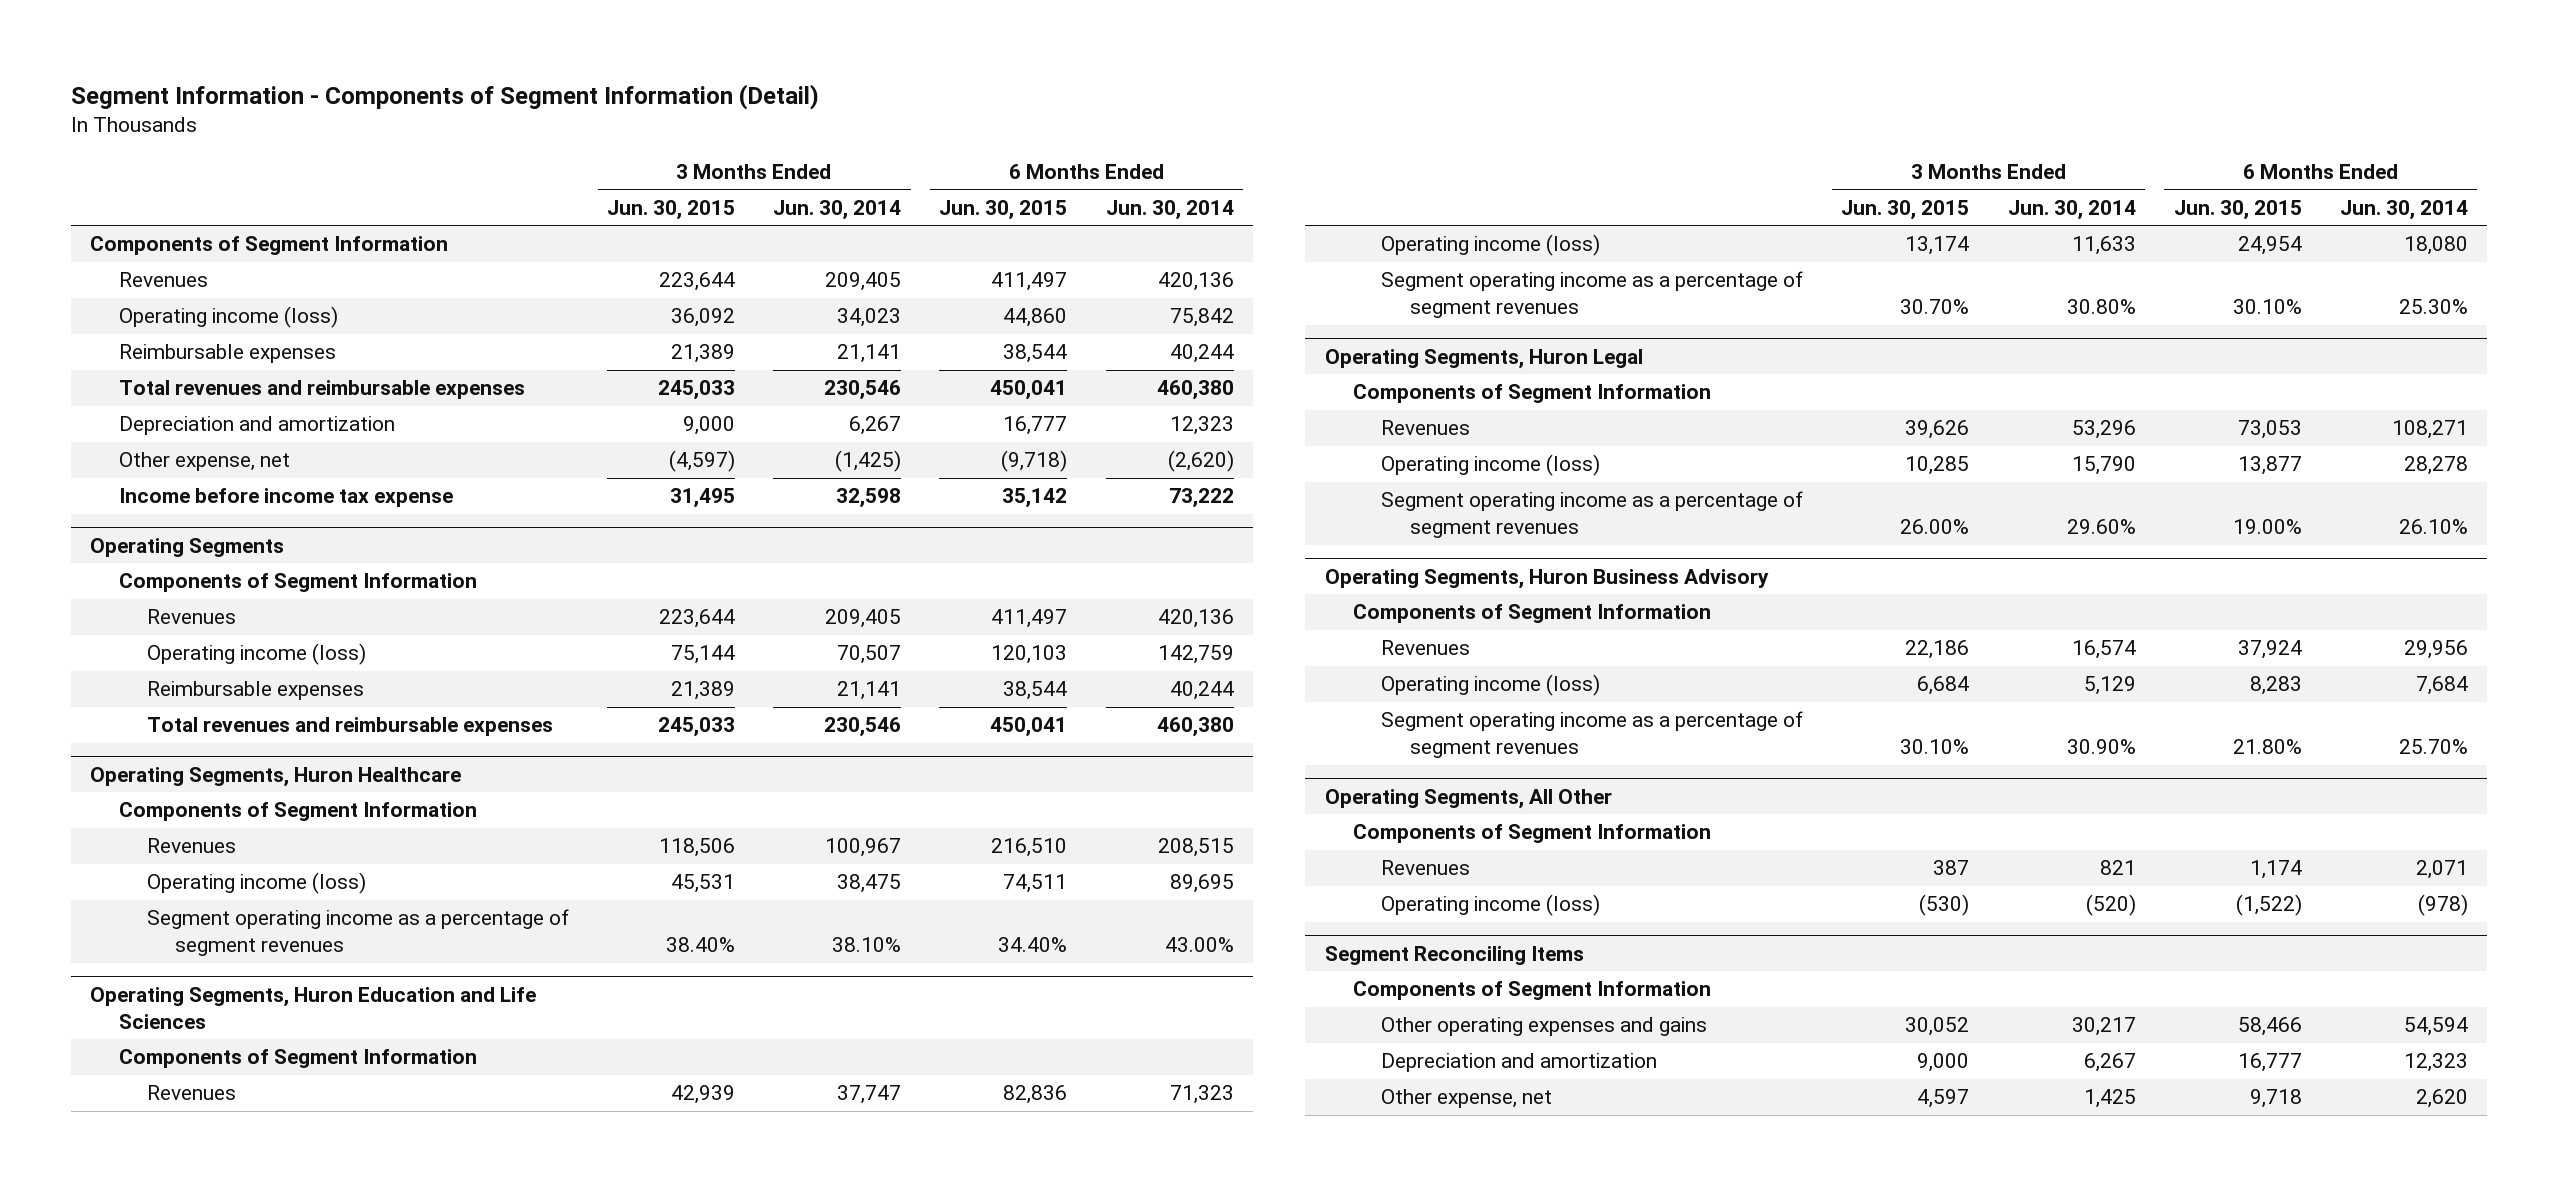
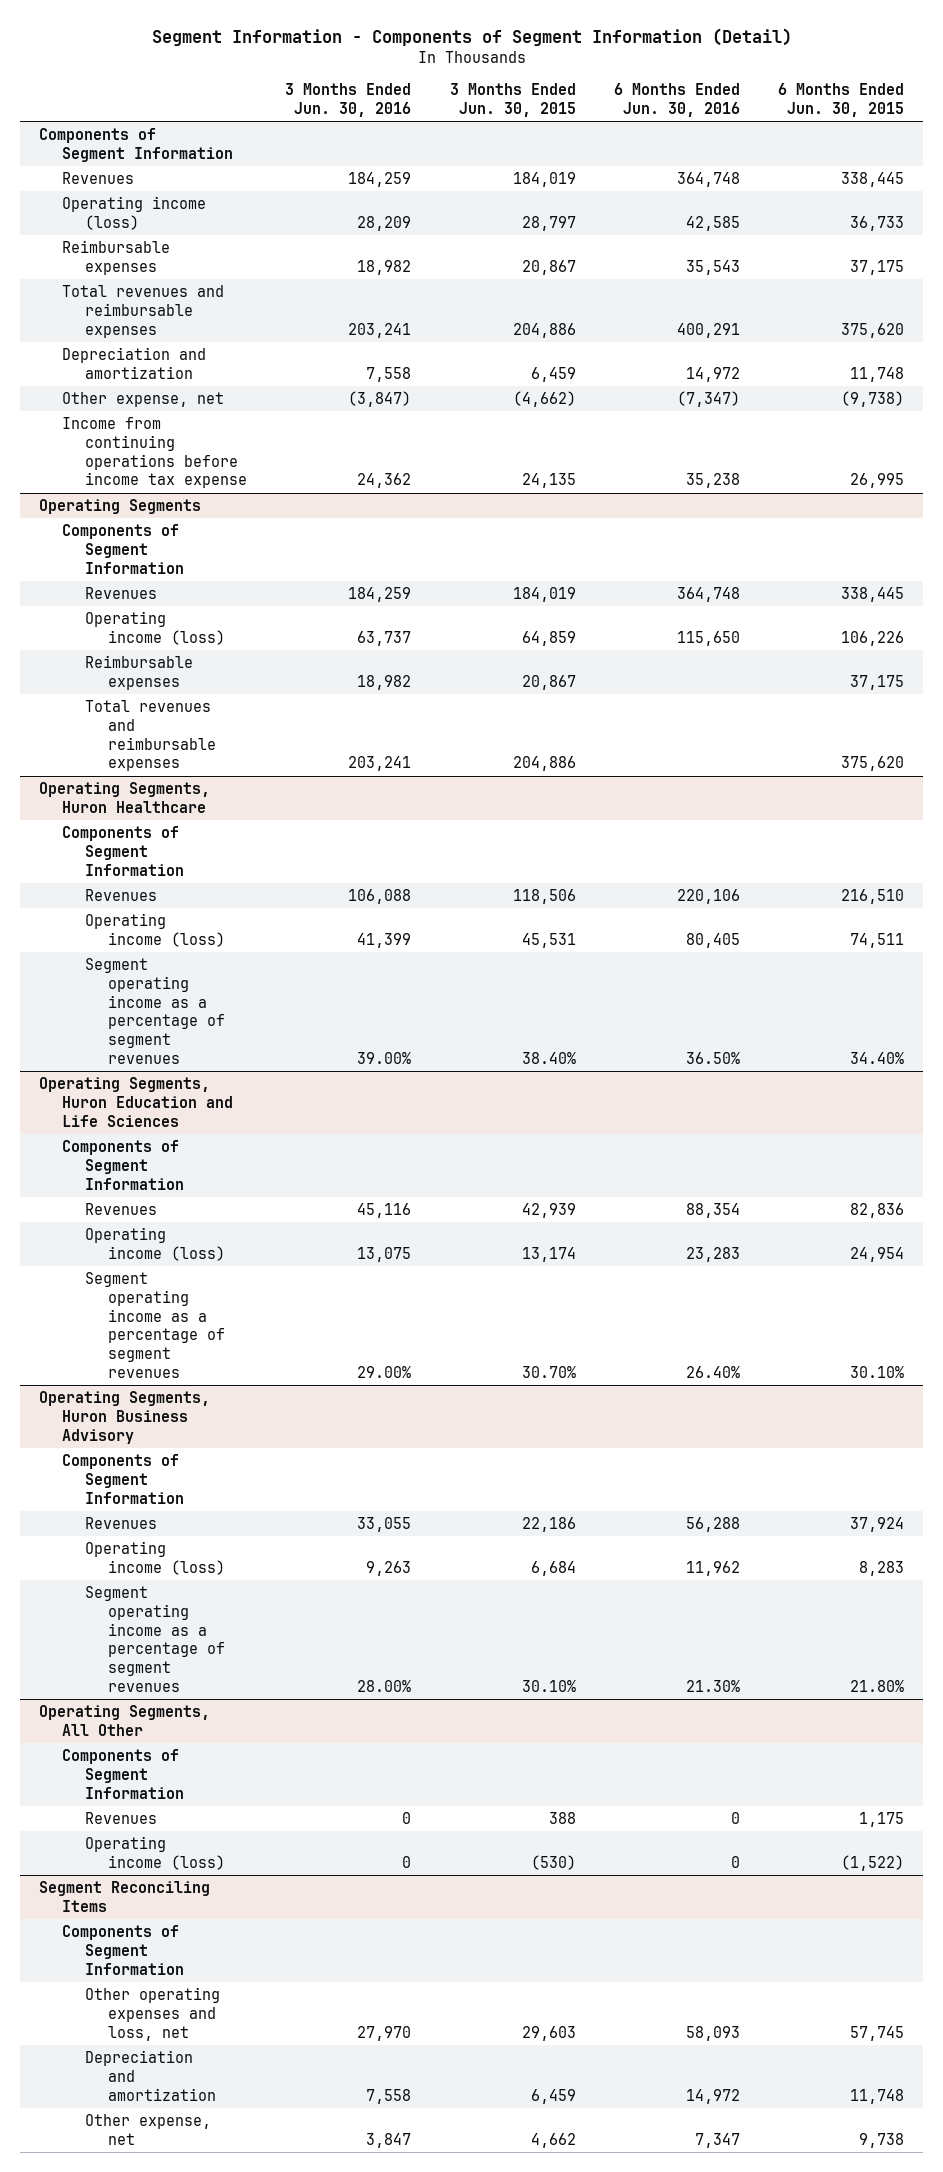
- | 3 Months Ended Jun. 30, 2015 | 3 Months Ended Jun. 30, 2014 | 6 Months Ended Jun. 30, 2015 | 6 Months Ended Jun. 30, 2014
+ | 3 Months Ended Jun. 30, 2016 | 3 Months Ended Jun. 30, 2015 | 6 Months Ended Jun. 30, 2016 | 6 Months Ended Jun. 30, 2015
- Revenues | 223,644 | 209,405 | 411,497 | 420,136
- Operating income (loss) | 36,092 | 34,023 | 44,860 | 75,842
- Reimbursable expenses | 21,389 | 21,141 | 38,544 | 40,244
- Total revenues and reimbursable expenses | 245,033 | 230,546 | 450,041 | 460,380
- Depreciation and amortization | 9,000 | 6,267 | 16,777 | 12,323
- Other expense, net | (4,597) | (1,425) | (9,718) | (2,620)
- Income before income tax expense | 31,495 | 32,598 | 35,142 | 73,222
+ Revenues | 184,259 | 184,019 | 364,748 | 338,445
+ Operating income (loss) | 28,209 | 28,797 | 42,585 | 36,733
+ Reimbursable expenses | 18,982 | 20,867 | 35,543 | 37,175
+ Total revenues and reimbursable expenses | 203,241 | 204,886 | 400,291 | 375,620
+ Depreciation and amortization | 7,558 | 6,459 | 14,972 | 11,748
+ Other expense, net | (3,847) | (4,662) | (7,347) | (9,738)
+ Income from continuing operations before income tax expense | 24,362 | 24,135 | 35,238 | 26,995
@ Operating Segments
- Revenues | 223,644 | 209,405 | 411,497 | 420,136
- Operating income (loss) | 75,144 | 70,507 | 120,103 | 142,759
- Reimbursable expenses | 21,389 | 21,141 | 38,544 | 40,244
- Total revenues and reimbursable expenses | 245,033 | 230,546 | 450,041 | 460,380
+ Revenues | 184,259 | 184,019 | 364,748 | 338,445
+ Operating income (loss) | 63,737 | 64,859 | 115,650 | 106,226
+ Reimbursable expenses | 18,982 | 20,867 | | 37,175
+ Total revenues and reimbursable expenses | 203,241 | 204,886 | | 375,620
- Operating Segments, Huron Legal
- Components of Segment Information
- Revenues | 39,626 | 53,296 | 73,053 | 108,271
- Operating income (loss) | 10,285 | 15,790 | 13,877 | 28,278
- Segment operating income as a percentage of segment revenues | 26.00% | 29.60% | 19.00% | 26.10%
@ Operating Segments, All Other
- Revenues | 387 | 821 | 1,174 | 2,071
+ Revenues | 0 | 388 | 0 | 1,175
@ Segment Reconciling Items
- Other operating expenses and gains | 30,052 | 30,217 | 58,466 | 54,594
- Depreciation and amortization | 9,000 | 6,267 | 16,777 | 12,323
- Other expense, net | 4,597 | 1,425 | 9,718 | 2,620
+ Other operating expenses and loss, net | 27,970 | 29,603 | 58,093 | 57,745
+ Depreciation and amortization | 7,558 | 6,459 | 14,972 | 11,748
+ Other expense, net | 3,847 | 4,662 | 7,347 | 9,738

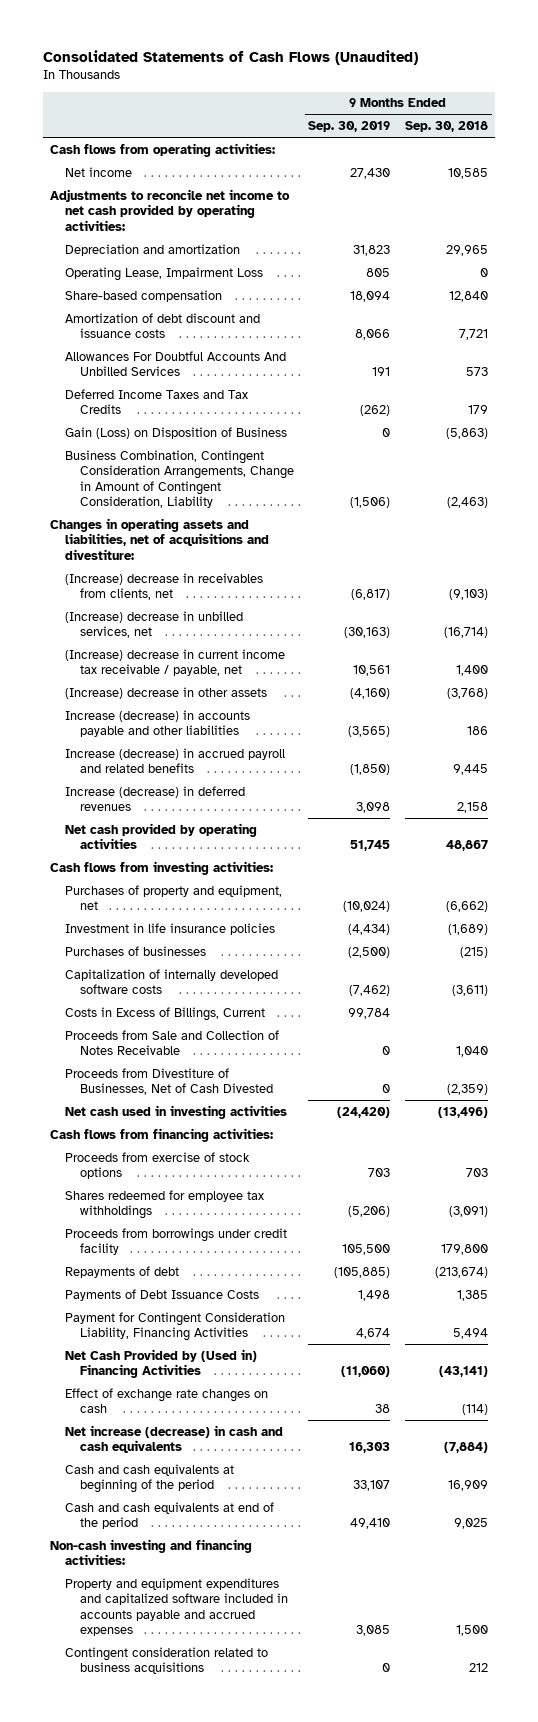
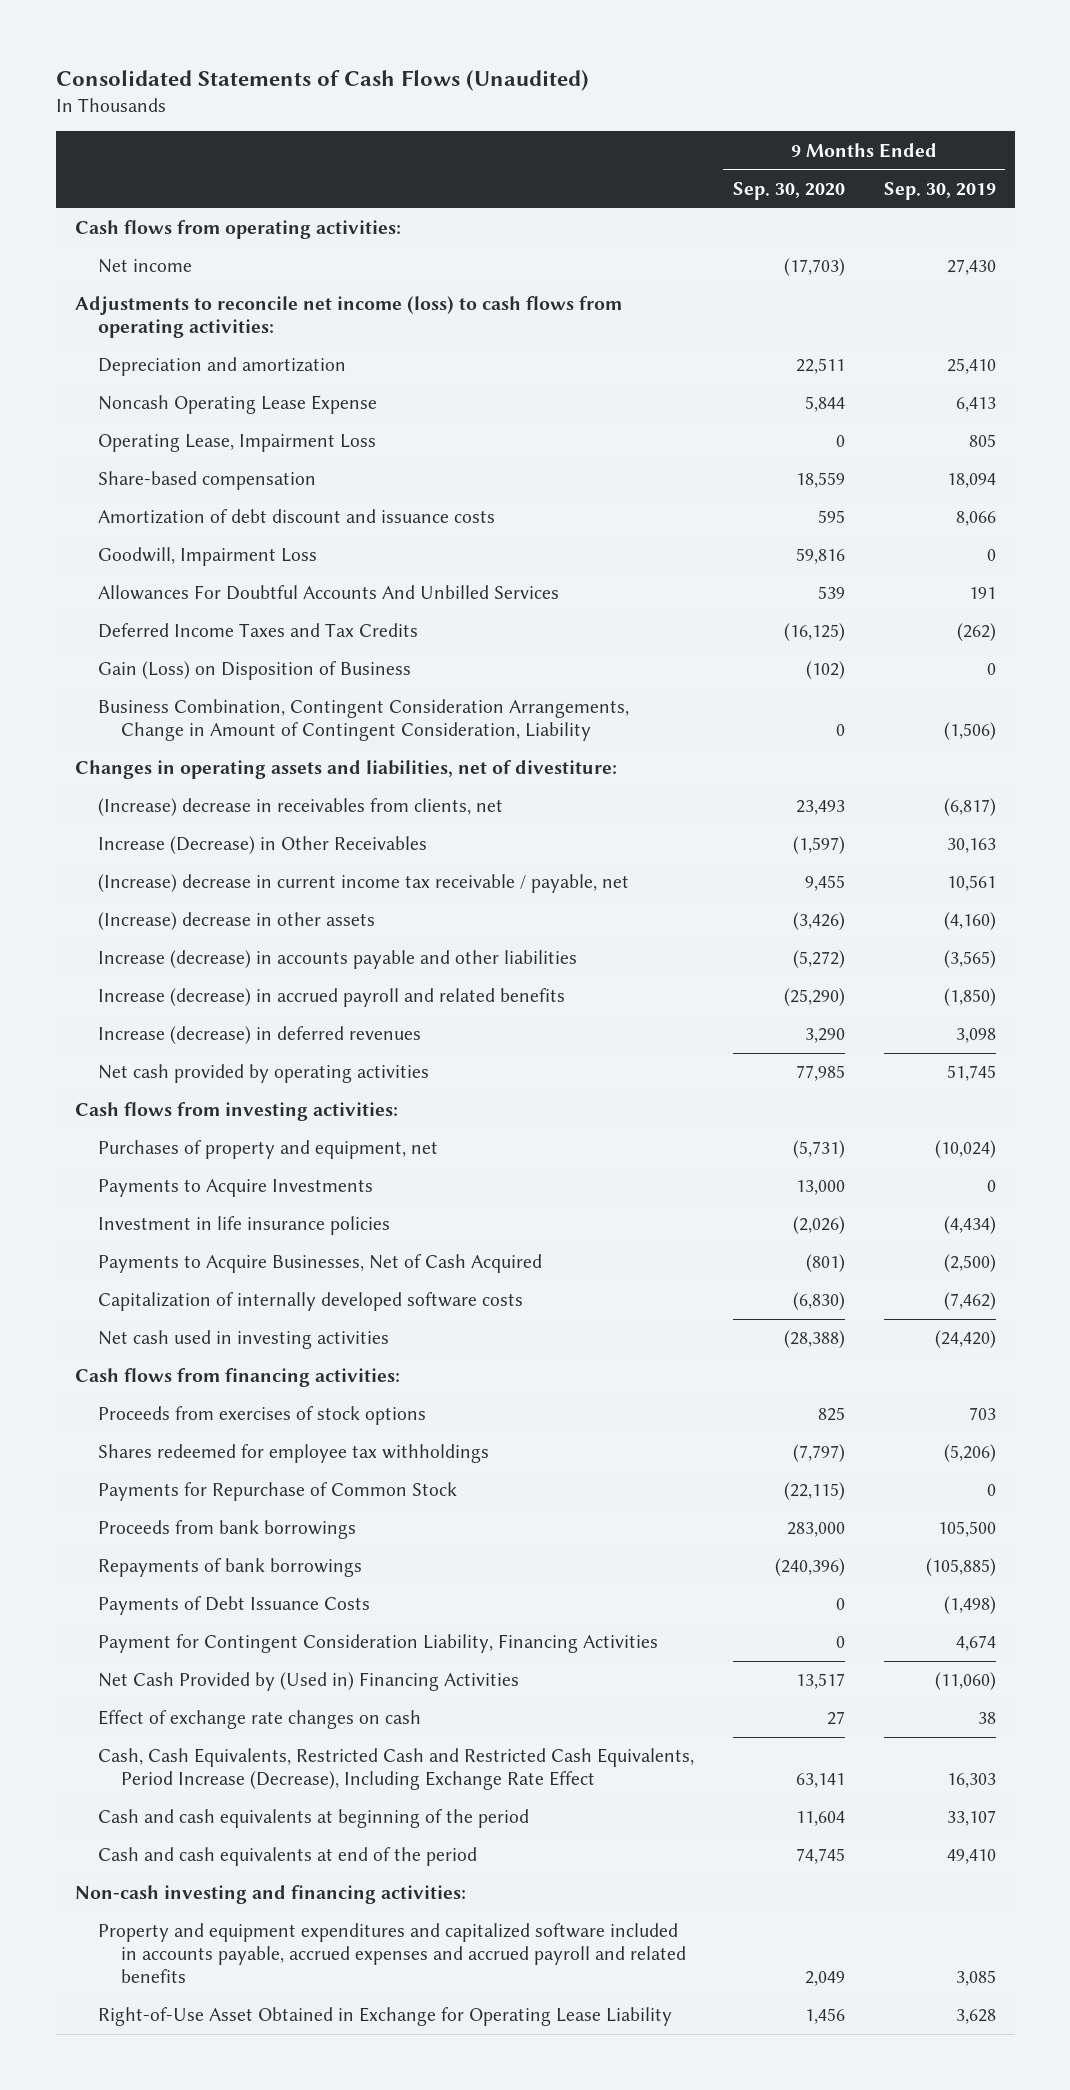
- | 9 Months Ended Sep. 30, 2019 | 9 Months Ended Sep. 30, 2018
+ | 9 Months Ended Sep. 30, 2020 | 9 Months Ended Sep. 30, 2019
- Adjustments to reconcile net income to net cash provided by operating activities:
- Depreciation and amortization | 31,823 | 29,965
+ Adjustments to reconcile net income (loss) to cash flows from operating activities:
+ Depreciation and amortization | 22,511 | 25,410
+ Noncash Operating Lease Expense | 5,844 | 6,413
+ Goodwill, Impairment Loss | 59,816 | 0
- Changes in operating assets and liabilities, net of acquisitions and divestiture:
+ Changes in operating assets and liabilities, net of divestiture:
- (Increase) decrease in unbilled services, net | (30,163) | (16,714)
+ Increase (Decrease) in Other Receivables | (1,597) | 30,163
+ Payments to Acquire Investments | 13,000 | 0
- Purchases of businesses | (2,500) | (215)
+ Payments to Acquire Businesses, Net of Cash Acquired | (801) | (2,500)
- Costs in Excess of Billings, Current | 99,784 |
- Proceeds from Sale and Collection of Notes Receivable | 0 | 1,040
- Proceeds from Divestiture of Businesses, Net of Cash Divested | 0 | (2,359)
- Proceeds from exercise of stock options | 703 | 703
+ Proceeds from exercises of stock options | 825 | 703
- Proceeds from borrowings under credit facility | 105,500 | 179,800
- Repayments of debt | (105,885) | (213,674)
- Payments of Debt Issuance Costs | 1,498 | 1,385
+ Payments for Repurchase of Common Stock | (22,115) | 0
+ Proceeds from bank borrowings | 283,000 | 105,500
+ Repayments of bank borrowings | (240,396) | (105,885)
+ Payments of Debt Issuance Costs | 0 | (1,498)
- Net increase (decrease) in cash and cash equivalents | 16,303 | (7,884)
+ Cash, Cash Equivalents, Restricted Cash and Restricted Cash Equivalents, Period Increase (Decrease), Including Exchange Rate Effect | 63,141 | 16,303
- Property and equipment expenditures and capitalized software included in accounts payable and accrued expenses | 3,085 | 1,500
- Contingent consideration related to business acquisitions | 0 | 212
+ Property and equipment expenditures and capitalized software included in accounts payable, accrued expenses and accrued payroll and related benefits | 2,049 | 3,085
+ Right-of-Use Asset Obtained in Exchange for Operating Lease Liability | 1,456 | 3,628

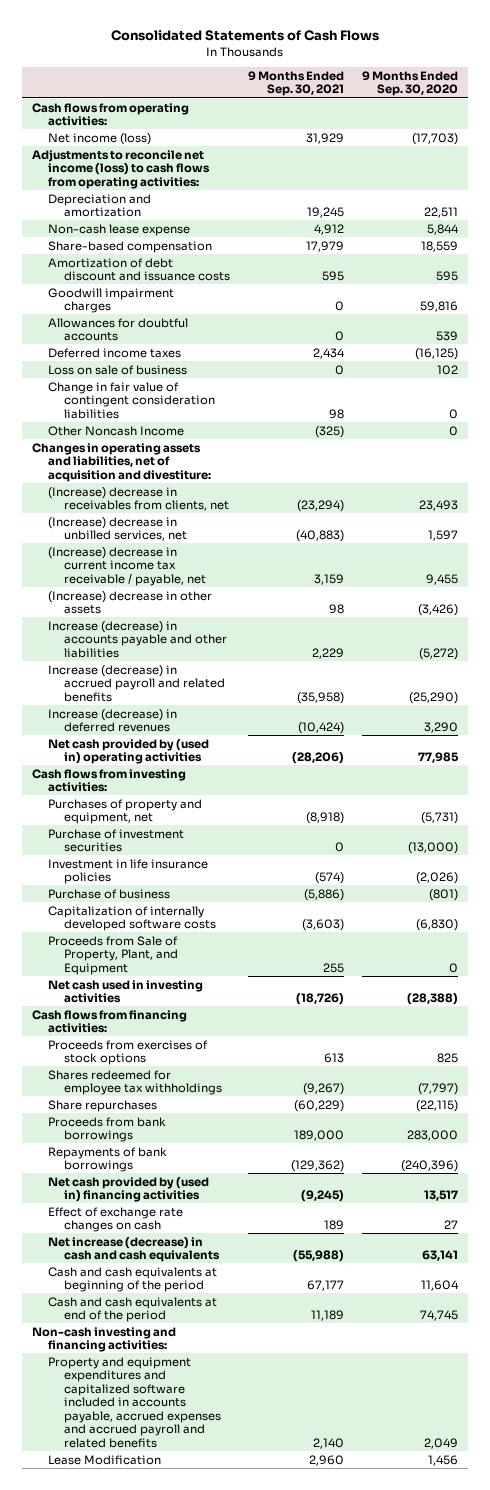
- Consolidated Statements of Cash Flows (Unaudited)
+ Consolidated Statements of Cash Flows
- | 9 Months Ended Sep. 30, 2020 | 9 Months Ended Sep. 30, 2019
+ | 9 Months Ended Sep. 30, 2021 | 9 Months Ended Sep. 30, 2020
- Net income | (17,703) | 27,430
+ Net income (loss) | 31,929 | (17,703)
- Noncash Operating Lease Expense | 5,844 | 6,413
- Operating Lease, Impairment Loss | 0 | 805
+ Non-cash lease expense | 4,912 | 5,844
- Goodwill, Impairment Loss | 59,816 | 0
- Allowances For Doubtful Accounts And Unbilled Services | 539 | 191
- Deferred Income Taxes and Tax Credits | (16,125) | (262)
- Gain (Loss) on Disposition of Business | (102) | 0
- Business Combination, Contingent Consideration Arrangements, Change in Amount of Contingent Consideration, Liability | 0 | (1,506)
- Changes in operating assets and liabilities, net of divestiture:
+ Goodwill impairment charges | 0 | 59,816
+ Allowances for doubtful accounts | 0 | 539
+ Deferred income taxes | 2,434 | (16,125)
+ Loss on sale of business | 0 | 102
+ Change in fair value of contingent consideration liabilities | 98 | 0
+ Other Noncash Income | (325) | 0
+ Changes in operating assets and liabilities, net of acquisition and divestiture:
- Increase (Decrease) in Other Receivables | (1,597) | 30,163
+ (Increase) decrease in unbilled services, net | (40,883) | 1,597
- Net cash provided by operating activities | 77,985 | 51,745
+ Net cash provided by (used in) operating activities | (28,206) | 77,985
- Payments to Acquire Investments | 13,000 | 0
+ Purchase of investment securities | 0 | (13,000)
- Payments to Acquire Businesses, Net of Cash Acquired | (801) | (2,500)
+ Purchase of business | (5,886) | (801)
+ Proceeds from Sale of Property, Plant, and Equipment | 255 | 0
- Payments for Repurchase of Common Stock | (22,115) | 0
+ Share repurchases | (60,229) | (22,115)
- Payments of Debt Issuance Costs | 0 | (1,498)
- Payment for Contingent Consideration Liability, Financing Activities | 0 | 4,674
- Net Cash Provided by (Used in) Financing Activities | 13,517 | (11,060)
+ Net cash provided by (used in) financing activities | (9,245) | 13,517
- Cash, Cash Equivalents, Restricted Cash and Restricted Cash Equivalents, Period Increase (Decrease), Including Exchange Rate Effect | 63,141 | 16,303
+ Net increase (decrease) in cash and cash equivalents | (55,988) | 63,141
- Right-of-Use Asset Obtained in Exchange for Operating Lease Liability | 1,456 | 3,628
+ Lease Modification | 2,960 | 1,456

